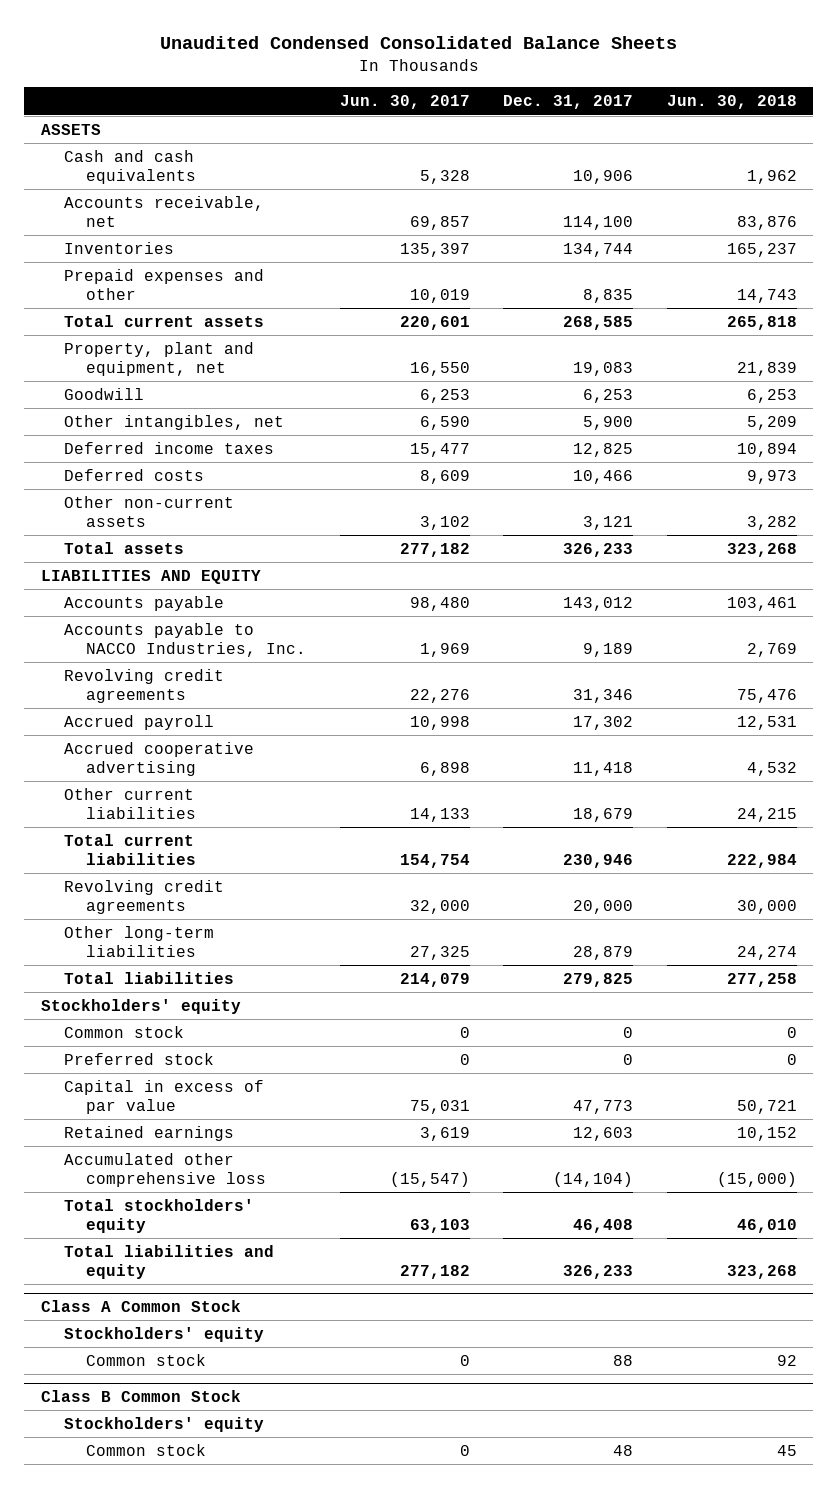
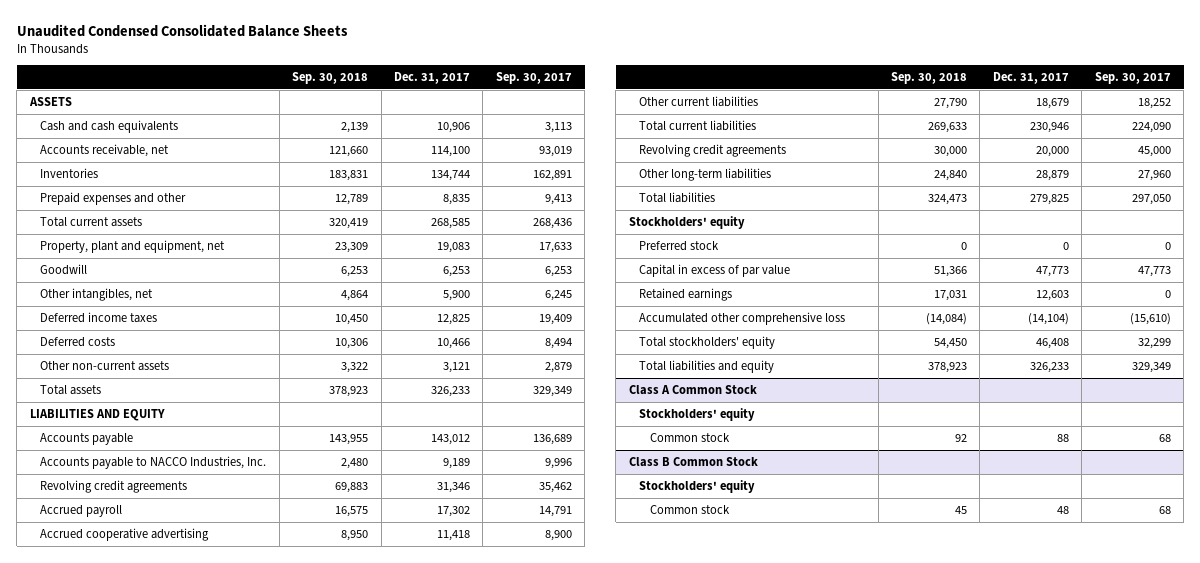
- | Jun. 30, 2017 | Dec. 31, 2017 | Jun. 30, 2018
+ | Sep. 30, 2018 | Dec. 31, 2017 | Sep. 30, 2017
- Common stock | 0 | 0 | 0

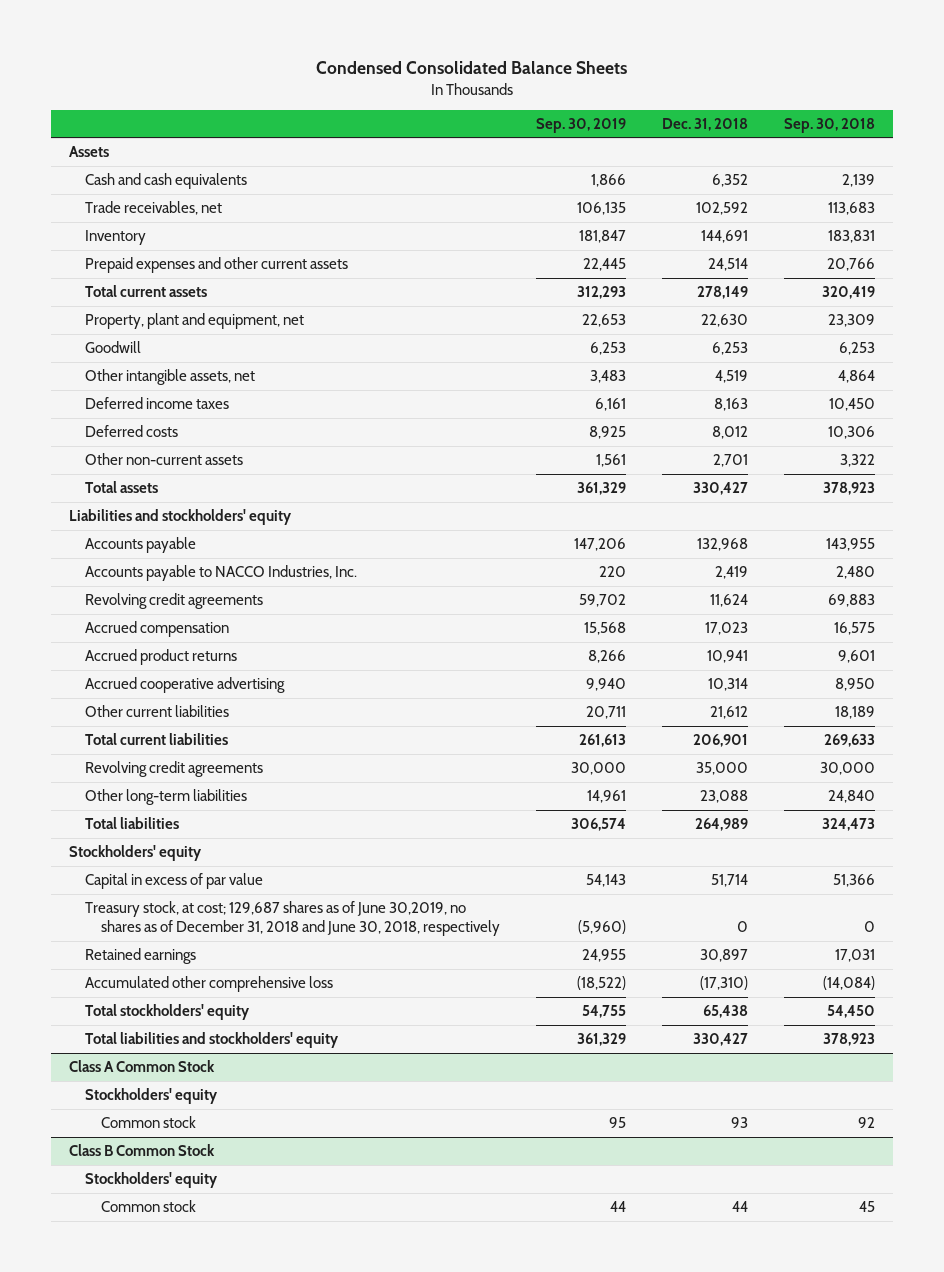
- Unaudited Condensed Consolidated Balance Sheets
+ Condensed Consolidated Balance Sheets
- | Sep. 30, 2018 | Dec. 31, 2017 | Sep. 30, 2017
+ | Sep. 30, 2019 | Dec. 31, 2018 | Sep. 30, 2018
- ASSETS
+ Assets
- Accounts receivable, net | 121,660 | 114,100 | 93,019
- Inventories | 183,831 | 134,744 | 162,891
- Prepaid expenses and other | 12,789 | 8,835 | 9,413
+ Trade receivables, net | 106,135 | 102,592 | 113,683
+ Inventory | 181,847 | 144,691 | 183,831
+ Prepaid expenses and other current assets | 22,445 | 24,514 | 20,766
- Other intangibles, net | 4,864 | 5,900 | 6,245
+ Other intangible assets, net | 3,483 | 4,519 | 4,864
- LIABILITIES AND EQUITY
+ Liabilities and stockholders' equity
- Accrued payroll | 16,575 | 17,302 | 14,791
+ Accrued compensation | 15,568 | 17,023 | 16,575
+ Accrued product returns | 8,266 | 10,941 | 9,601
- Other current liabilities | 27,790 | 18,679 | 18,252
+ Other current liabilities | 20,711 | 21,612 | 18,189
- Preferred stock | 0 | 0 | 0
+ Treasury stock, at cost; 129,687 shares as of June 30,2019, no shares as of December 31, 2018 and June 30, 2018, respectively | (5,960) | 0 | 0
- Total liabilities and equity | 378,923 | 326,233 | 329,349
+ Total liabilities and stockholders' equity | 361,329 | 330,427 | 378,923

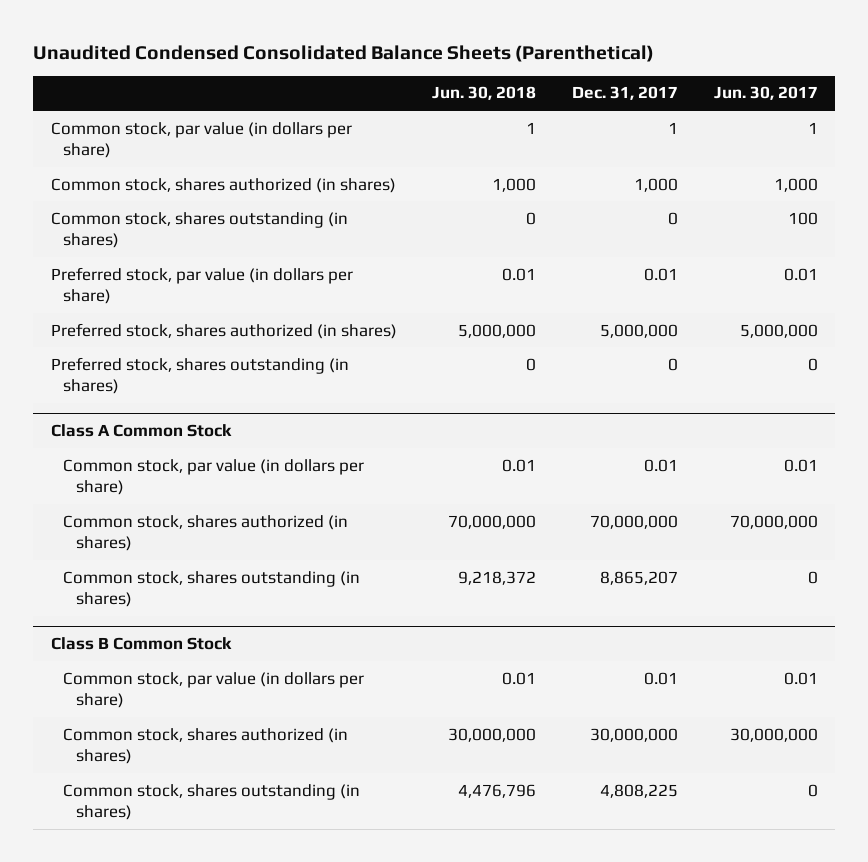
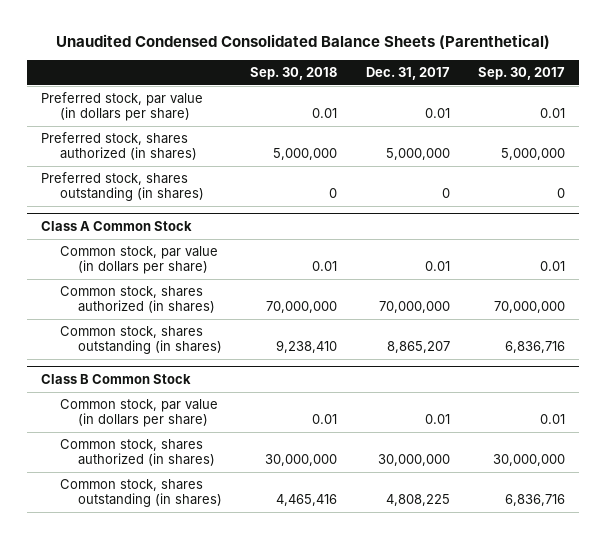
- | Jun. 30, 2018 | Dec. 31, 2017 | Jun. 30, 2017
+ | Sep. 30, 2018 | Dec. 31, 2017 | Sep. 30, 2017
- Common stock, par value (in dollars per share) | 1 | 1 | 1
- Common stock, shares authorized (in shares) | 1,000 | 1,000 | 1,000
- Common stock, shares outstanding (in shares) | 0 | 0 | 100

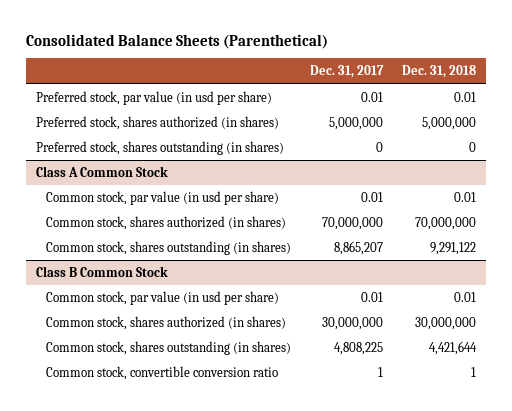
- Unaudited Condensed Consolidated Balance Sheets (Parenthetical)
+ Consolidated Balance Sheets (Parenthetical)
- | Sep. 30, 2018 | Dec. 31, 2017 | Sep. 30, 2017
+ | Dec. 31, 2017 | Dec. 31, 2018
- Preferred stock, par value (in dollars per share) | 0.01 | 0.01 | 0.01
+ Preferred stock, par value (in usd per share) | 0.01 | 0.01
@ Class A Common Stock
- Common stock, par value (in dollars per share) | 0.01 | 0.01 | 0.01
+ Common stock, par value (in usd per share) | 0.01 | 0.01
@ Class B Common Stock
- Common stock, par value (in dollars per share) | 0.01 | 0.01 | 0.01
+ Common stock, par value (in usd per share) | 0.01 | 0.01
+ Common stock, convertible conversion ratio | 1 | 1

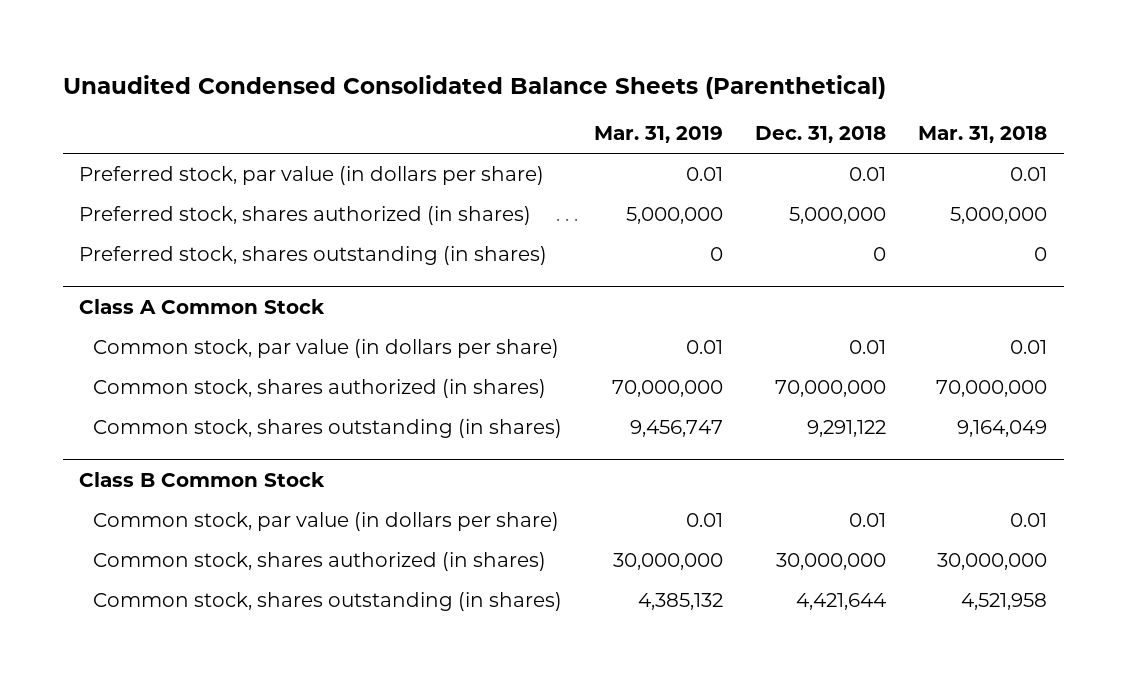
- Consolidated Balance Sheets (Parenthetical)
+ Unaudited Condensed Consolidated Balance Sheets (Parenthetical)
- | Dec. 31, 2017 | Dec. 31, 2018
+ | Mar. 31, 2019 | Dec. 31, 2018 | Mar. 31, 2018
- Preferred stock, par value (in usd per share) | 0.01 | 0.01
+ Preferred stock, par value (in dollars per share) | 0.01 | 0.01 | 0.01
@ Class A Common Stock
- Common stock, par value (in usd per share) | 0.01 | 0.01
+ Common stock, par value (in dollars per share) | 0.01 | 0.01 | 0.01
@ Class B Common Stock
- Common stock, par value (in usd per share) | 0.01 | 0.01
+ Common stock, par value (in dollars per share) | 0.01 | 0.01 | 0.01
- Common stock, convertible conversion ratio | 1 | 1

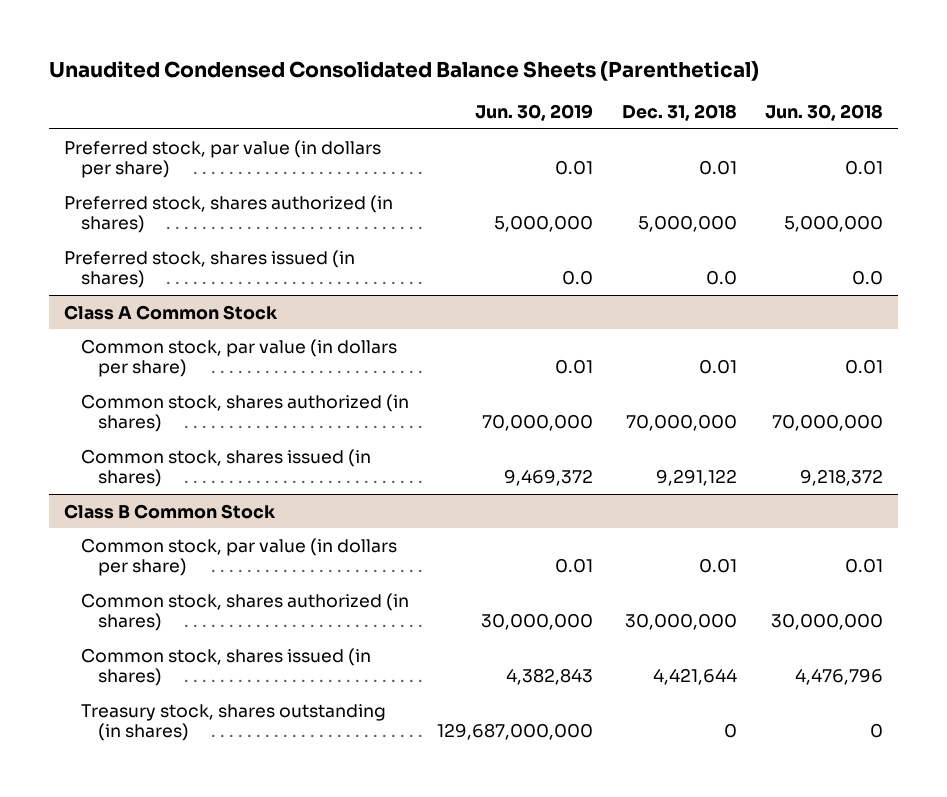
- | Mar. 31, 2019 | Dec. 31, 2018 | Mar. 31, 2018
+ | Jun. 30, 2019 | Dec. 31, 2018 | Jun. 30, 2018
- Preferred stock, shares outstanding (in shares) | 0 | 0 | 0
+ Preferred stock, shares issued (in shares) | 0.0 | 0.0 | 0.0
@ Class A Common Stock
- Common stock, shares outstanding (in shares) | 9,456,747 | 9,291,122 | 9,164,049
+ Common stock, shares issued (in shares) | 9,469,372 | 9,291,122 | 9,218,372
@ Class B Common Stock
- Common stock, shares outstanding (in shares) | 4,385,132 | 4,421,644 | 4,521,958
+ Common stock, shares issued (in shares) | 4,382,843 | 4,421,644 | 4,476,796
+ Treasury stock, shares outstanding (in shares) | 129,687,000,000 | 0 | 0

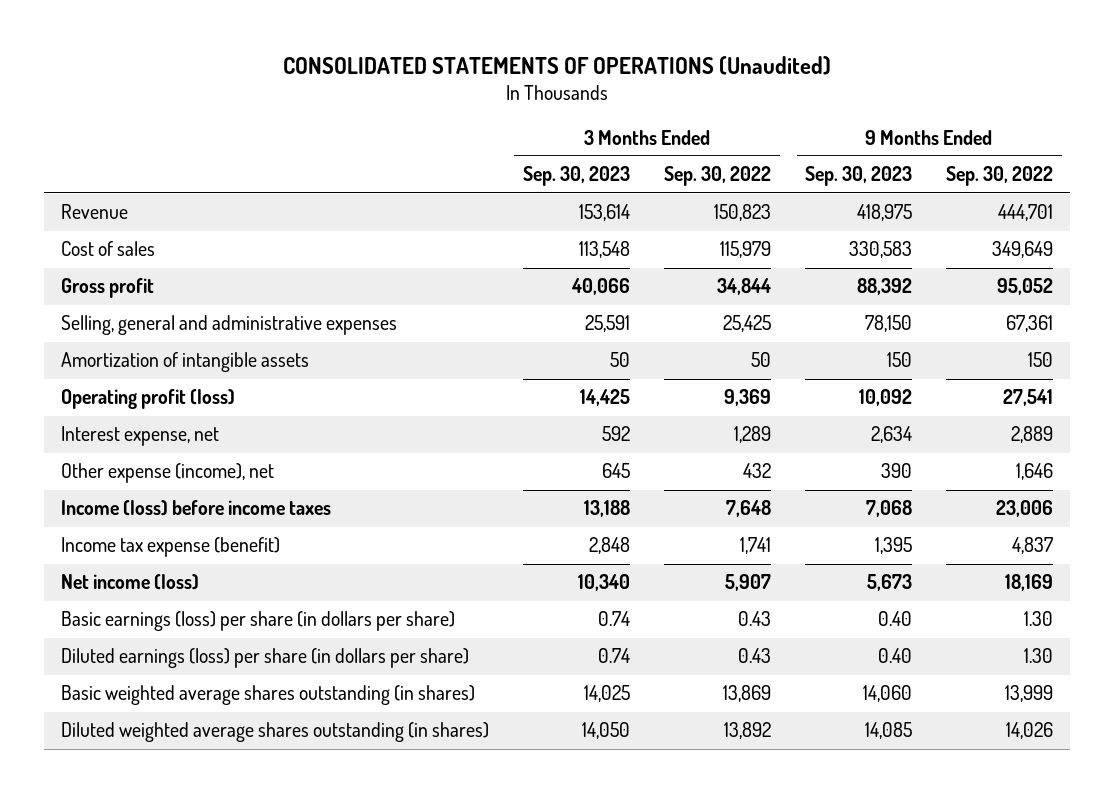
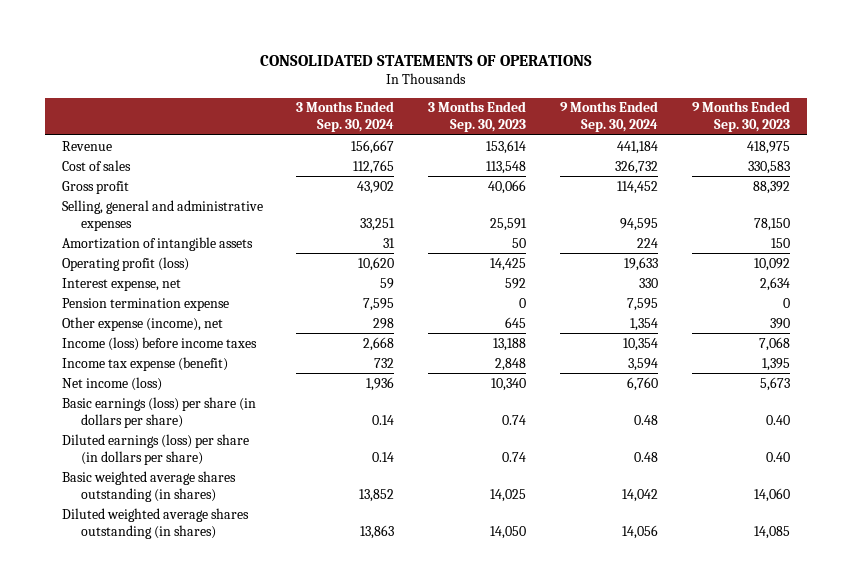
- CONSOLIDATED STATEMENTS OF OPERATIONS (Unaudited)
+ CONSOLIDATED STATEMENTS OF OPERATIONS
- | 3 Months Ended Sep. 30, 2023 | 3 Months Ended Sep. 30, 2022 | 9 Months Ended Sep. 30, 2023 | 9 Months Ended Sep. 30, 2022
+ | 3 Months Ended Sep. 30, 2024 | 3 Months Ended Sep. 30, 2023 | 9 Months Ended Sep. 30, 2024 | 9 Months Ended Sep. 30, 2023
+ Pension termination expense | 7,595 | 0 | 7,595 | 0

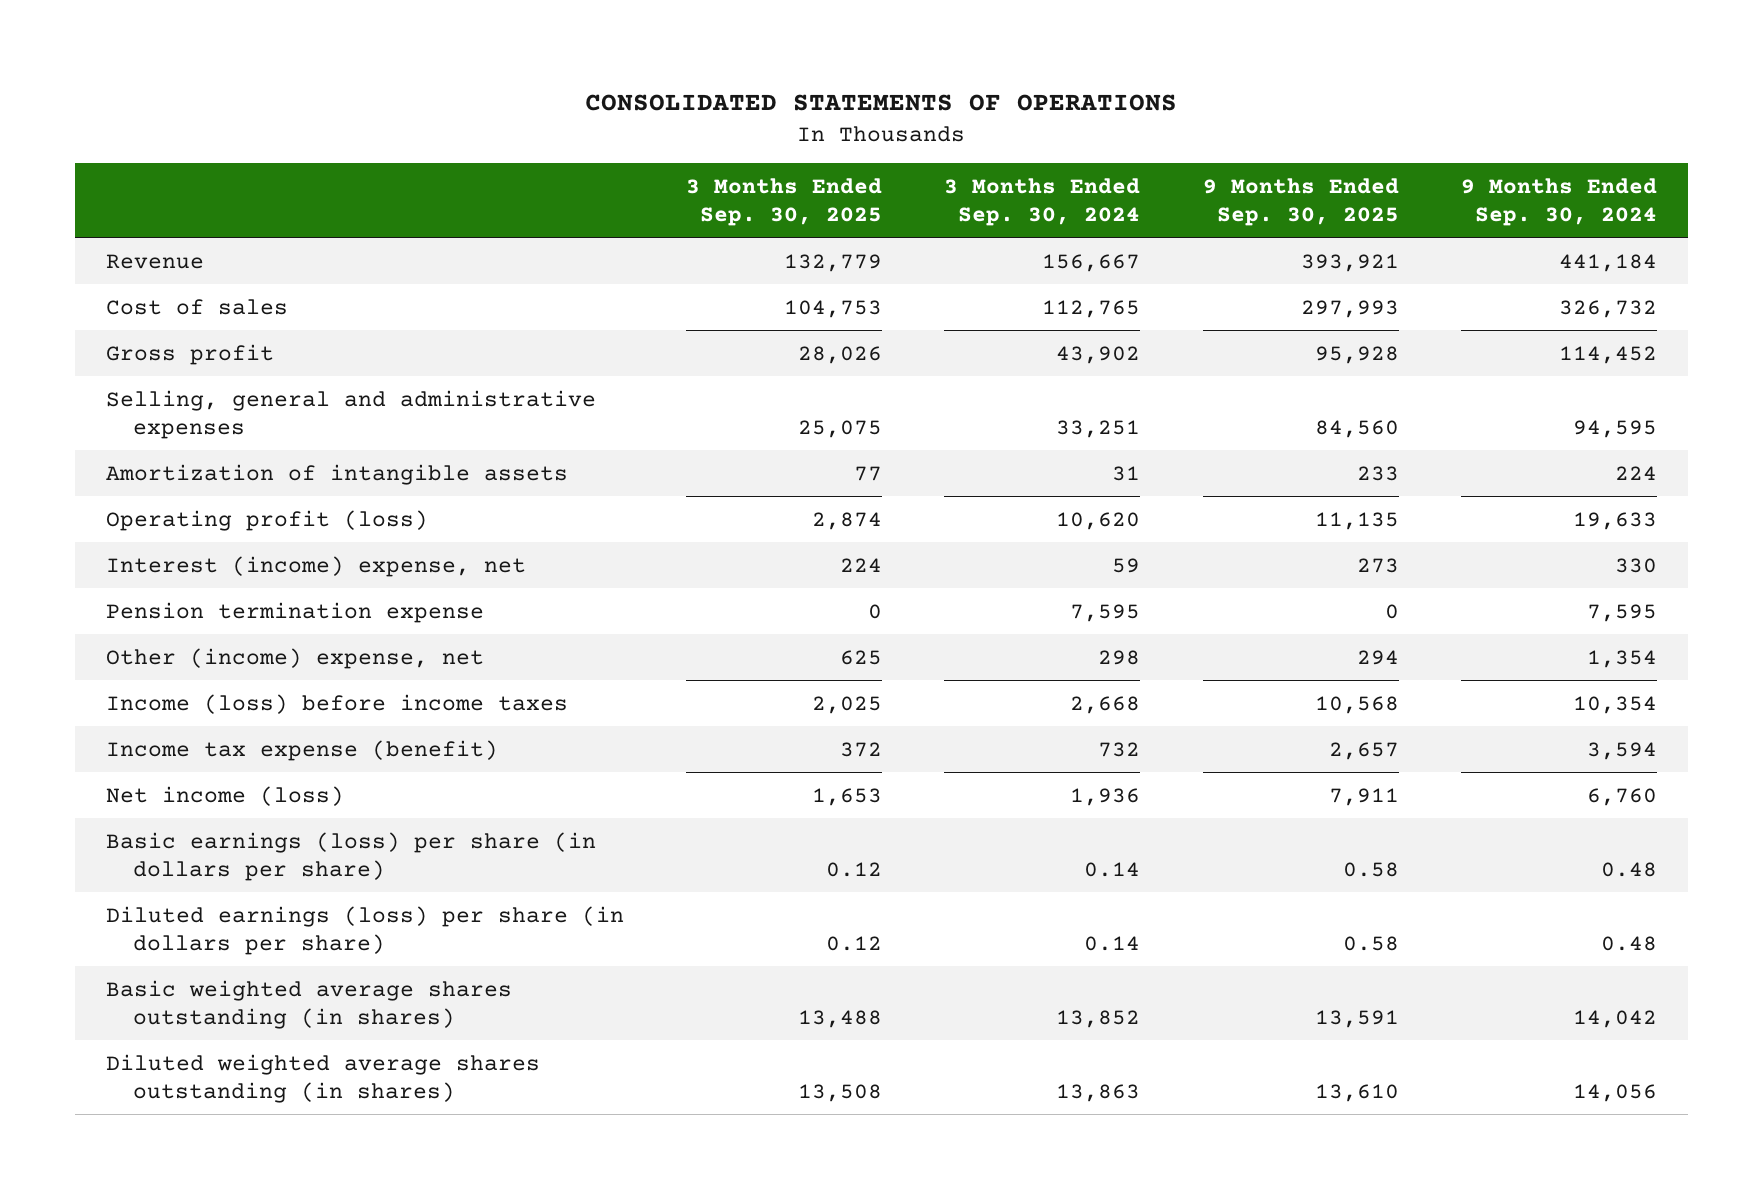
- | 3 Months Ended Sep. 30, 2024 | 3 Months Ended Sep. 30, 2023 | 9 Months Ended Sep. 30, 2024 | 9 Months Ended Sep. 30, 2023
+ | 3 Months Ended Sep. 30, 2025 | 3 Months Ended Sep. 30, 2024 | 9 Months Ended Sep. 30, 2025 | 9 Months Ended Sep. 30, 2024
- Interest expense, net | 59 | 592 | 330 | 2,634
+ Interest (income) expense, net | 224 | 59 | 273 | 330
- Other expense (income), net | 298 | 645 | 1,354 | 390
+ Other (income) expense, net | 625 | 298 | 294 | 1,354

